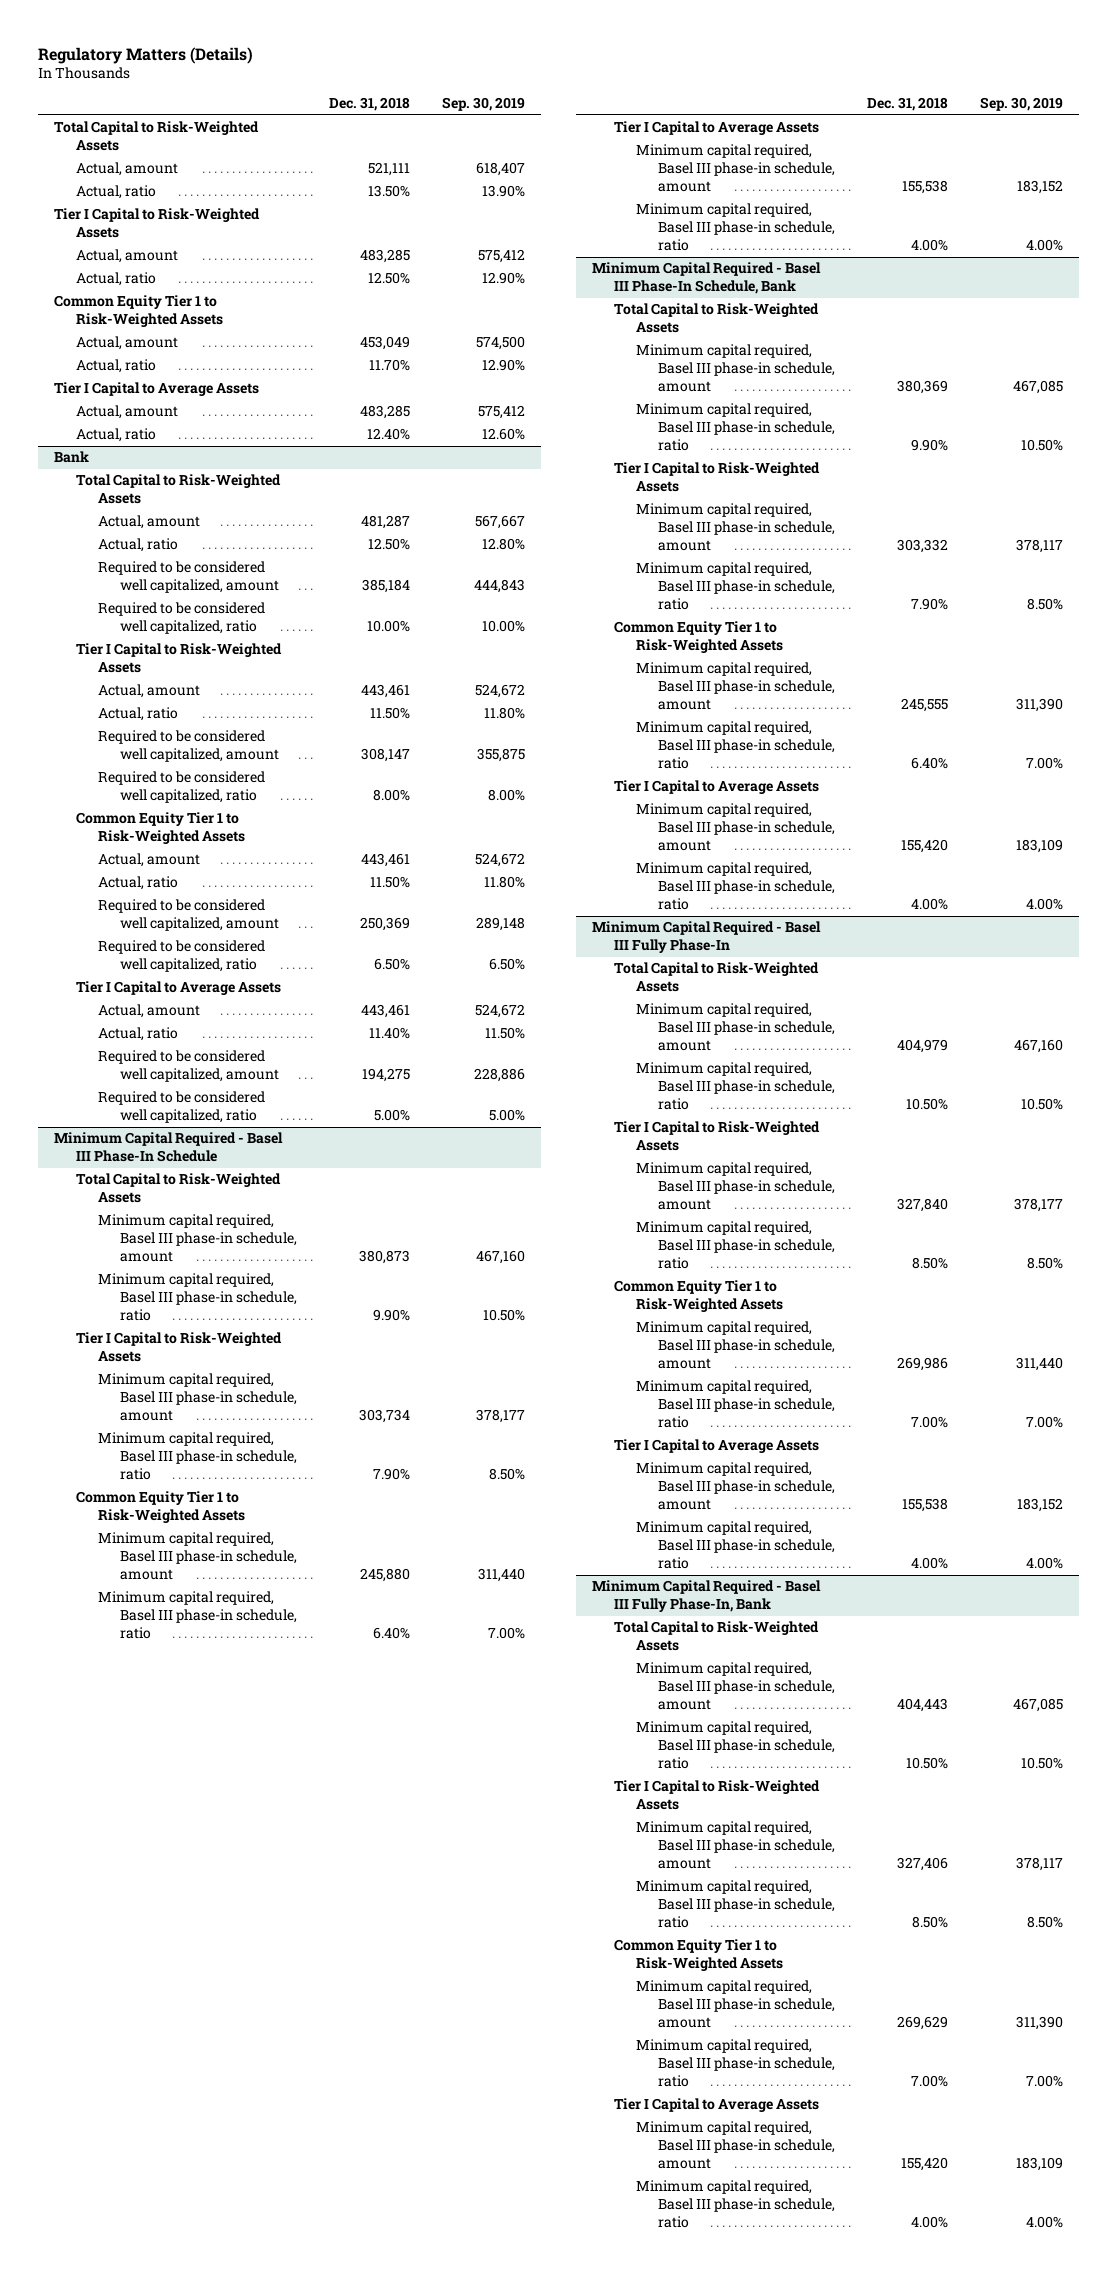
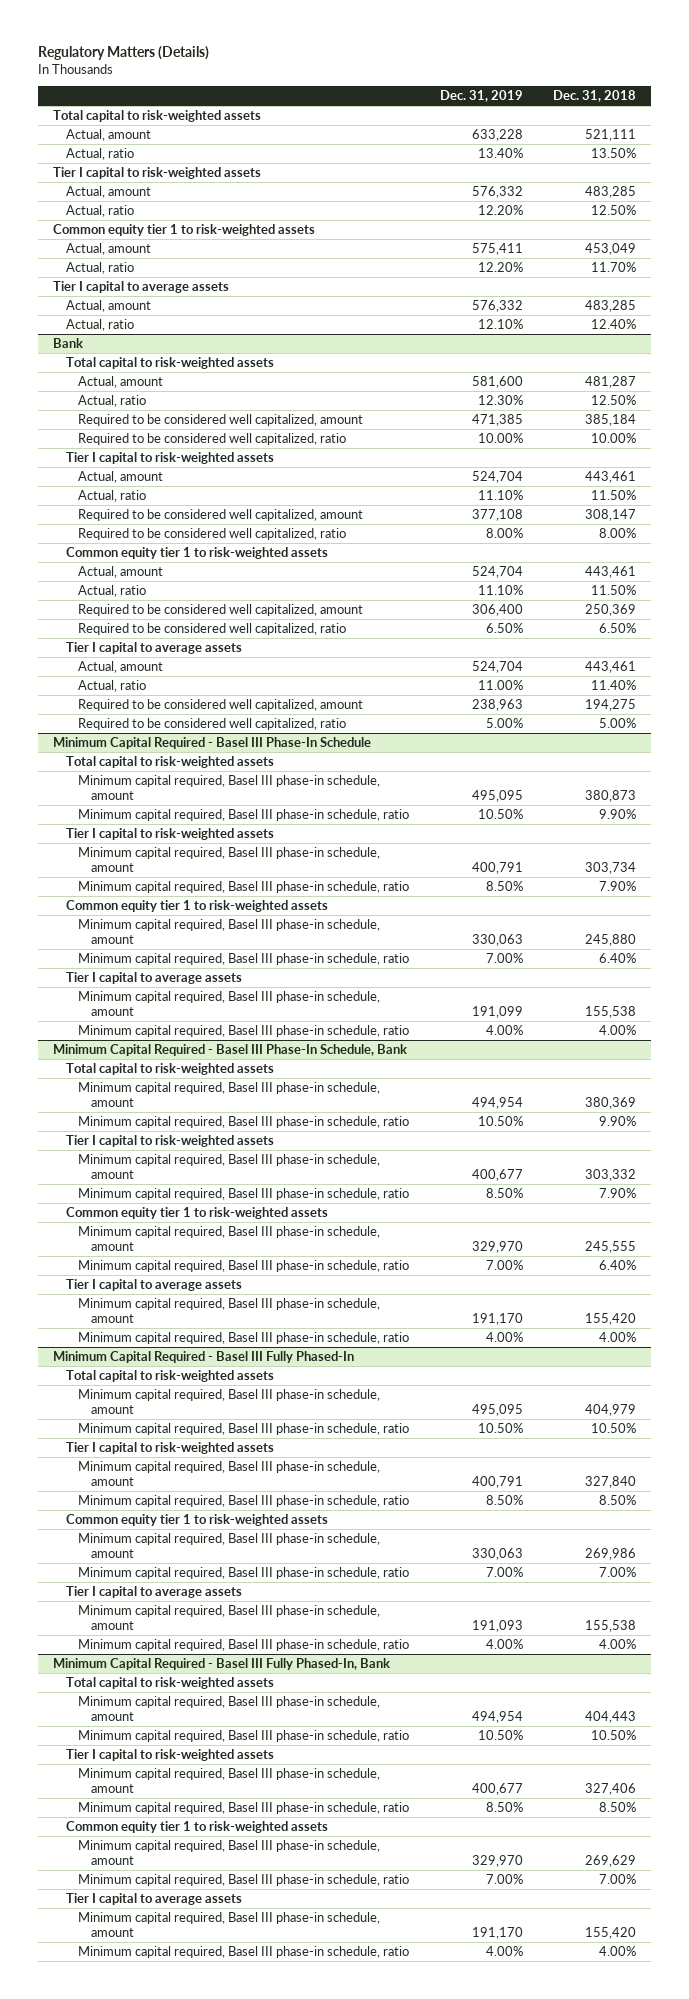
- | Dec. 31, 2018 | Sep. 30, 2019
+ | Dec. 31, 2019 | Dec. 31, 2018
- Total Capital to Risk-Weighted Assets
+ Total capital to risk-weighted assets
- Tier I Capital to Risk-Weighted Assets
+ Tier I capital to risk-weighted assets
- Common Equity Tier 1 to Risk-Weighted Assets
+ Common equity tier 1 to risk-weighted assets
- Tier I Capital to Average Assets
+ Tier I capital to average assets
@ Bank
- Total Capital to Risk-Weighted Assets
+ Total capital to risk-weighted assets
- Tier I Capital to Risk-Weighted Assets
+ Tier I capital to risk-weighted assets
- Common Equity Tier 1 to Risk-Weighted Assets
+ Common equity tier 1 to risk-weighted assets
- Tier I Capital to Average Assets
+ Tier I capital to average assets
@ Minimum Capital Required - Basel III Phase-In Schedule
- Total Capital to Risk-Weighted Assets
+ Total capital to risk-weighted assets
- Tier I Capital to Risk-Weighted Assets
+ Tier I capital to risk-weighted assets
- Common Equity Tier 1 to Risk-Weighted Assets
+ Common equity tier 1 to risk-weighted assets
- Tier I Capital to Average Assets
+ Tier I capital to average assets
@ Minimum Capital Required - Basel III Phase-In Schedule, Bank
- Total Capital to Risk-Weighted Assets
+ Total capital to risk-weighted assets
- Tier I Capital to Risk-Weighted Assets
+ Tier I capital to risk-weighted assets
- Common Equity Tier 1 to Risk-Weighted Assets
+ Common equity tier 1 to risk-weighted assets
- Tier I Capital to Average Assets
+ Tier I capital to average assets
- Minimum Capital Required - Basel III Fully Phase-In
- Total Capital to Risk-Weighted Assets
+ Minimum Capital Required - Basel III Fully Phased-In
+ Total capital to risk-weighted assets
- Tier I Capital to Risk-Weighted Assets
+ Tier I capital to risk-weighted assets
- Common Equity Tier 1 to Risk-Weighted Assets
+ Common equity tier 1 to risk-weighted assets
- Tier I Capital to Average Assets
+ Tier I capital to average assets
- Minimum Capital Required - Basel III Fully Phase-In, Bank
- Total Capital to Risk-Weighted Assets
+ Minimum Capital Required - Basel III Fully Phased-In, Bank
+ Total capital to risk-weighted assets
- Tier I Capital to Risk-Weighted Assets
+ Tier I capital to risk-weighted assets
- Common Equity Tier 1 to Risk-Weighted Assets
+ Common equity tier 1 to risk-weighted assets
- Tier I Capital to Average Assets
+ Tier I capital to average assets

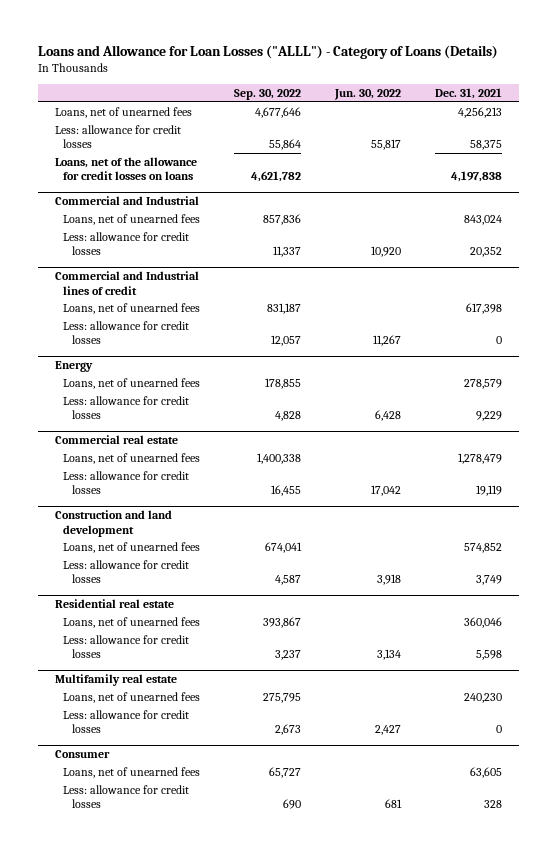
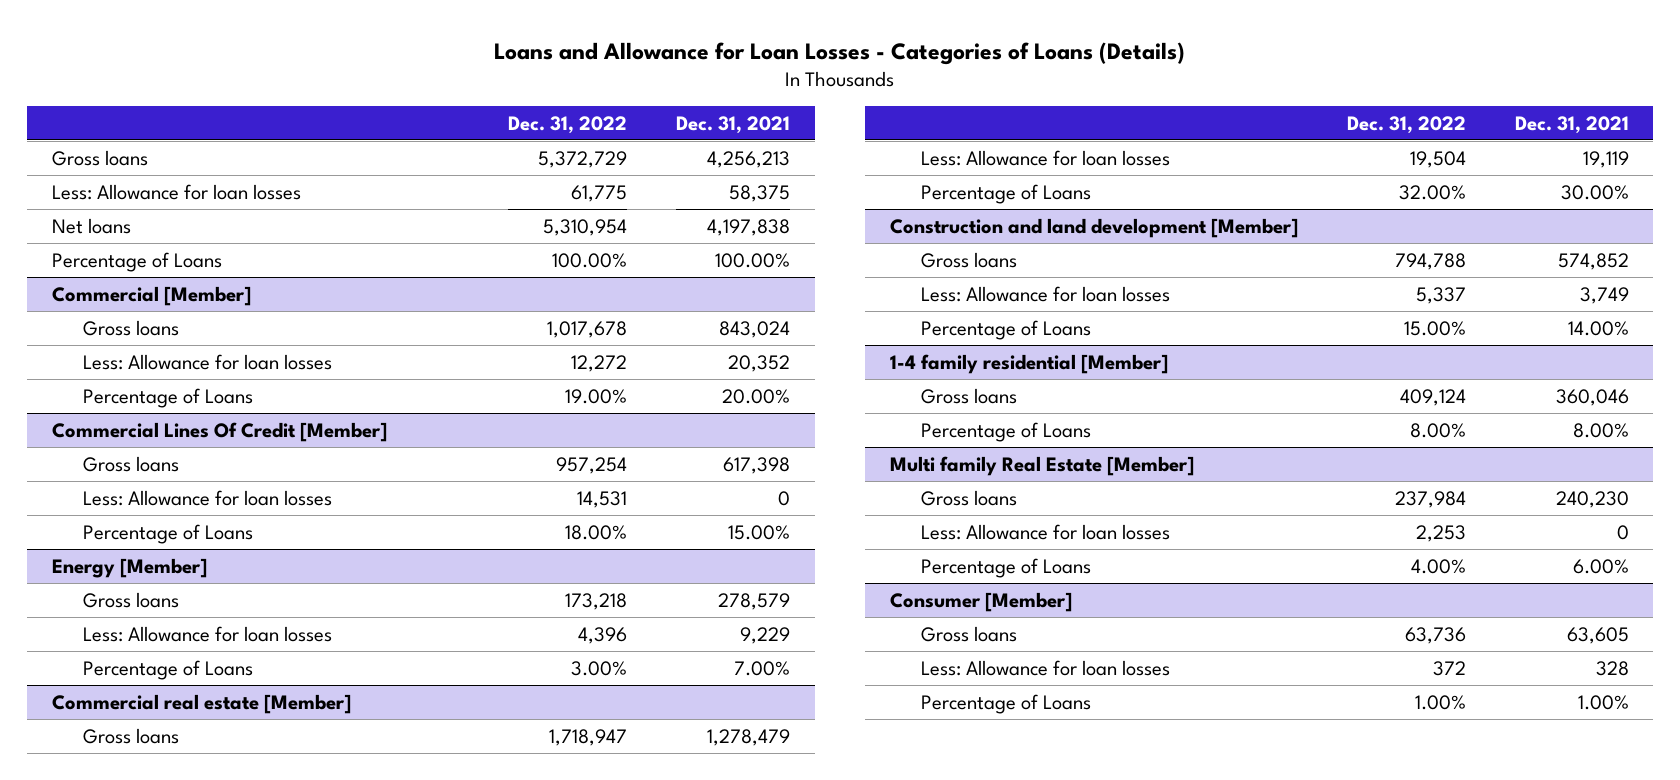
- Loans and Allowance for Loan Losses ("ALLL") - Category of Loans (Details)
+ Loans and Allowance for Loan Losses - Categories of Loans (Details)
- | Sep. 30, 2022 | Jun. 30, 2022 | Dec. 31, 2021
+ | Dec. 31, 2022 | Dec. 31, 2021
- Loans, net of unearned fees | 4,677,646 | | 4,256,213
- Less: allowance for credit losses | 55,864 | 55,817 | 58,375
- Loans, net of the allowance for credit losses on loans | 4,621,782 | | 4,197,838
- Commercial and Industrial
- Loans, net of unearned fees | 857,836 | | 843,024
- Less: allowance for credit losses | 11,337 | 10,920 | 20,352
- Commercial and Industrial lines of credit
- Loans, net of unearned fees | 831,187 | | 617,398
- Less: allowance for credit losses | 12,057 | 11,267 | 0
- Energy
- Loans, net of unearned fees | 178,855 | | 278,579
- Less: allowance for credit losses | 4,828 | 6,428 | 9,229
- Commercial real estate
- Loans, net of unearned fees | 1,400,338 | | 1,278,479
- Less: allowance for credit losses | 16,455 | 17,042 | 19,119
- Construction and land development
- Loans, net of unearned fees | 674,041 | | 574,852
- Less: allowance for credit losses | 4,587 | 3,918 | 3,749
- Residential real estate
- Loans, net of unearned fees | 393,867 | | 360,046
- Less: allowance for credit losses | 3,237 | 3,134 | 5,598
- Multifamily real estate
- Loans, net of unearned fees | 275,795 | | 240,230
- Less: allowance for credit losses | 2,673 | 2,427 | 0
- Consumer
- Loans, net of unearned fees | 65,727 | | 63,605
- Less: allowance for credit losses | 690 | 681 | 328
+ Gross loans | 5,372,729 | 4,256,213
+ Less: Allowance for loan losses | 61,775 | 58,375
+ Net loans | 5,310,954 | 4,197,838
+ Percentage of Loans | 100.00% | 100.00%
+ Commercial [Member]
+ Gross loans | 1,017,678 | 843,024
+ Less: Allowance for loan losses | 12,272 | 20,352
+ Percentage of Loans | 19.00% | 20.00%
+ Commercial Lines Of Credit [Member]
+ Gross loans | 957,254 | 617,398
+ Less: Allowance for loan losses | 14,531 | 0
+ Percentage of Loans | 18.00% | 15.00%
+ Energy [Member]
+ Gross loans | 173,218 | 278,579
+ Less: Allowance for loan losses | 4,396 | 9,229
+ Percentage of Loans | 3.00% | 7.00%
+ Commercial real estate [Member]
+ Gross loans | 1,718,947 | 1,278,479
+ Less: Allowance for loan losses | 19,504 | 19,119
+ Percentage of Loans | 32.00% | 30.00%
+ Construction and land development [Member]
+ Gross loans | 794,788 | 574,852
+ Less: Allowance for loan losses | 5,337 | 3,749
+ Percentage of Loans | 15.00% | 14.00%
+ 1-4 family residential [Member]
+ Gross loans | 409,124 | 360,046
+ Percentage of Loans | 8.00% | 8.00%
+ Multi family Real Estate [Member]
+ Gross loans | 237,984 | 240,230
+ Less: Allowance for loan losses | 2,253 | 0
+ Percentage of Loans | 4.00% | 6.00%
+ Consumer [Member]
+ Gross loans | 63,736 | 63,605
+ Less: Allowance for loan losses | 372 | 328
+ Percentage of Loans | 1.00% | 1.00%

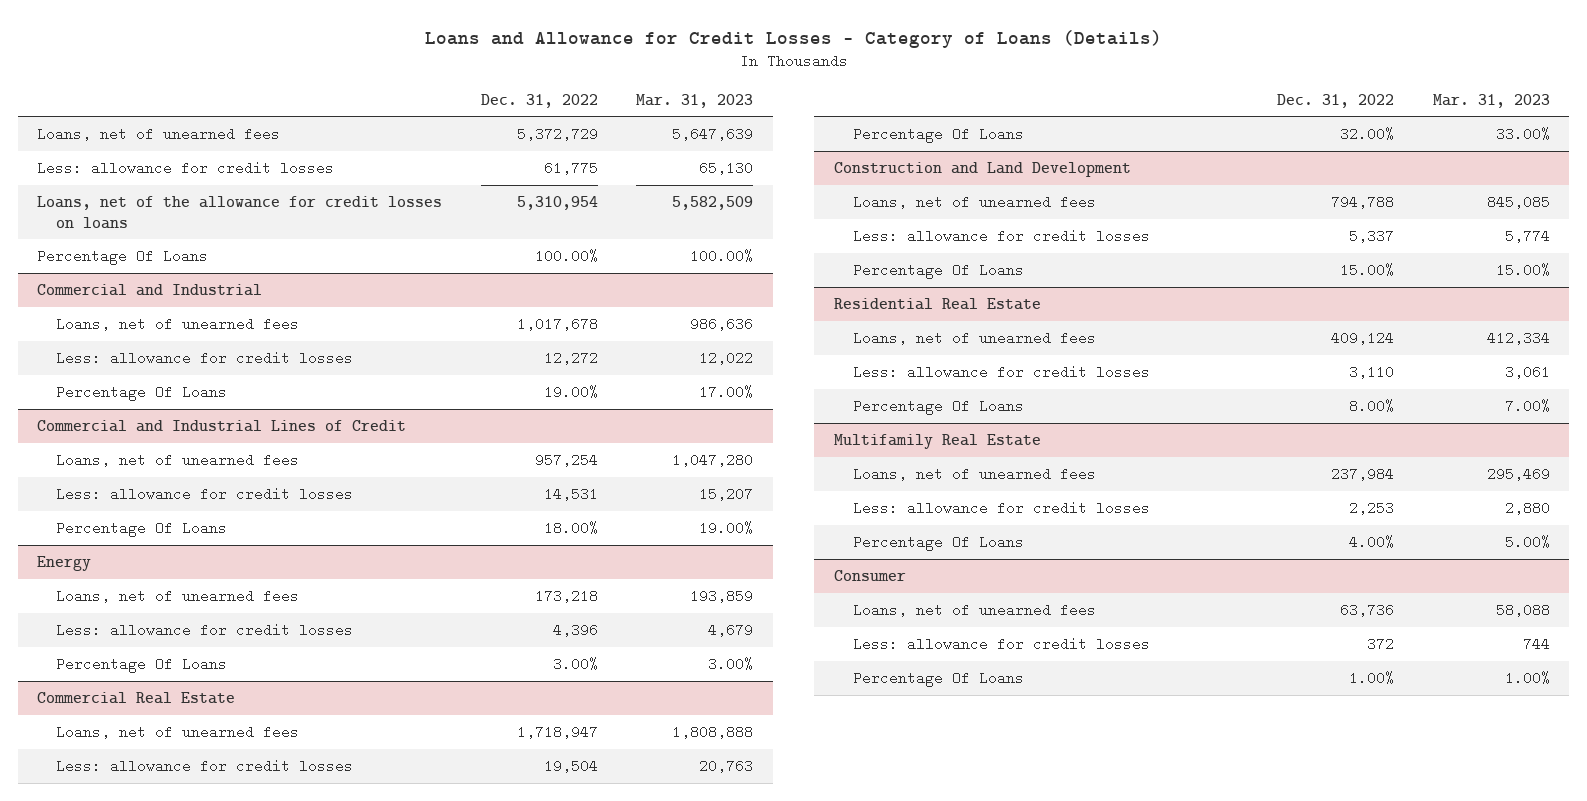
- Loans and Allowance for Loan Losses - Categories of Loans (Details)
+ Loans and Allowance for Credit Losses - Category of Loans (Details)
- | Dec. 31, 2022 | Dec. 31, 2021
+ | Dec. 31, 2022 | Mar. 31, 2023
- Gross loans | 5,372,729 | 4,256,213
- Less: Allowance for loan losses | 61,775 | 58,375
- Net loans | 5,310,954 | 4,197,838
- Percentage of Loans | 100.00% | 100.00%
- Commercial [Member]
- Gross loans | 1,017,678 | 843,024
- Less: Allowance for loan losses | 12,272 | 20,352
- Percentage of Loans | 19.00% | 20.00%
- Commercial Lines Of Credit [Member]
- Gross loans | 957,254 | 617,398
- Less: Allowance for loan losses | 14,531 | 0
- Percentage of Loans | 18.00% | 15.00%
- Energy [Member]
- Gross loans | 173,218 | 278,579
- Less: Allowance for loan losses | 4,396 | 9,229
- Percentage of Loans | 3.00% | 7.00%
- Commercial real estate [Member]
- Gross loans | 1,718,947 | 1,278,479
- Less: Allowance for loan losses | 19,504 | 19,119
- Percentage of Loans | 32.00% | 30.00%
- Construction and land development [Member]
- Gross loans | 794,788 | 574,852
- Less: Allowance for loan losses | 5,337 | 3,749
- Percentage of Loans | 15.00% | 14.00%
- 1-4 family residential [Member]
- Gross loans | 409,124 | 360,046
- Percentage of Loans | 8.00% | 8.00%
- Multi family Real Estate [Member]
- Gross loans | 237,984 | 240,230
- Less: Allowance for loan losses | 2,253 | 0
- Percentage of Loans | 4.00% | 6.00%
- Consumer [Member]
- Gross loans | 63,736 | 63,605
- Less: Allowance for loan losses | 372 | 328
- Percentage of Loans | 1.00% | 1.00%
+ Loans, net of unearned fees | 5,372,729 | 5,647,639
+ Less: allowance for credit losses | 61,775 | 65,130
+ Loans, net of the allowance for credit losses on loans | 5,310,954 | 5,582,509
+ Percentage Of Loans | 100.00% | 100.00%
+ Commercial and Industrial
+ Loans, net of unearned fees | 1,017,678 | 986,636
+ Less: allowance for credit losses | 12,272 | 12,022
+ Percentage Of Loans | 19.00% | 17.00%
+ Commercial and Industrial Lines of Credit
+ Loans, net of unearned fees | 957,254 | 1,047,280
+ Less: allowance for credit losses | 14,531 | 15,207
+ Percentage Of Loans | 18.00% | 19.00%
+ Energy
+ Loans, net of unearned fees | 173,218 | 193,859
+ Less: allowance for credit losses | 4,396 | 4,679
+ Percentage Of Loans | 3.00% | 3.00%
+ Commercial Real Estate
+ Loans, net of unearned fees | 1,718,947 | 1,808,888
+ Less: allowance for credit losses | 19,504 | 20,763
+ Percentage Of Loans | 32.00% | 33.00%
+ Construction and Land Development
+ Loans, net of unearned fees | 794,788 | 845,085
+ Less: allowance for credit losses | 5,337 | 5,774
+ Percentage Of Loans | 15.00% | 15.00%
+ Residential Real Estate
+ Loans, net of unearned fees | 409,124 | 412,334
+ Less: allowance for credit losses | 3,110 | 3,061
+ Percentage Of Loans | 8.00% | 7.00%
+ Multifamily Real Estate
+ Loans, net of unearned fees | 237,984 | 295,469
+ Less: allowance for credit losses | 2,253 | 2,880
+ Percentage Of Loans | 4.00% | 5.00%
+ Consumer
+ Loans, net of unearned fees | 63,736 | 58,088
+ Less: allowance for credit losses | 372 | 744
+ Percentage Of Loans | 1.00% | 1.00%

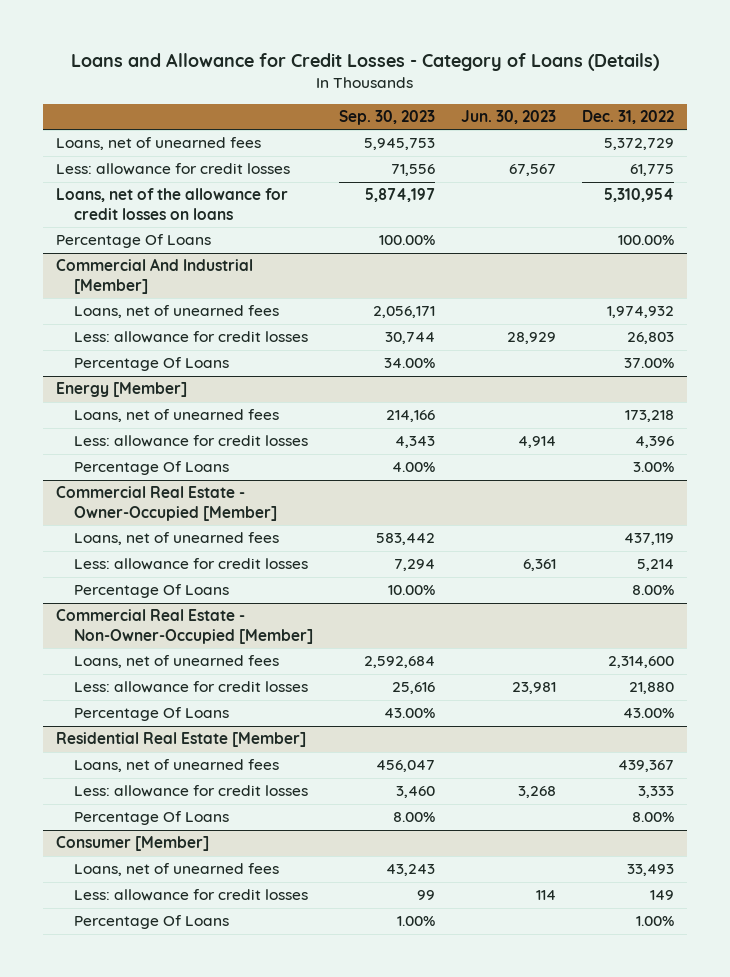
- | Dec. 31, 2022 | Mar. 31, 2023
+ | Sep. 30, 2023 | Jun. 30, 2023 | Dec. 31, 2022
- Commercial and Industrial
- Loans, net of unearned fees | 1,017,678 | 986,636
- Less: allowance for credit losses | 12,272 | 12,022
- Percentage Of Loans | 19.00% | 17.00%
- Commercial and Industrial Lines of Credit
- Loans, net of unearned fees | 957,254 | 1,047,280
- Less: allowance for credit losses | 14,531 | 15,207
- Percentage Of Loans | 18.00% | 19.00%
- Energy
+ Commercial And Industrial [Member]
+ Loans, net of unearned fees | 2,056,171 | | 1,974,932
+ Less: allowance for credit losses | 30,744 | 28,929 | 26,803
+ Percentage Of Loans | 34.00% | | 37.00%
+ Energy [Member]
- Commercial Real Estate
- Loans, net of unearned fees | 1,718,947 | 1,808,888
- Less: allowance for credit losses | 19,504 | 20,763
- Percentage Of Loans | 32.00% | 33.00%
- Construction and Land Development
- Loans, net of unearned fees | 794,788 | 845,085
- Less: allowance for credit losses | 5,337 | 5,774
- Percentage Of Loans | 15.00% | 15.00%
- Residential Real Estate
- Loans, net of unearned fees | 409,124 | 412,334
- Less: allowance for credit losses | 3,110 | 3,061
+ Commercial Real Estate - Owner-Occupied [Member]
+ Loans, net of unearned fees | 583,442 | | 437,119
+ Less: allowance for credit losses | 7,294 | 6,361 | 5,214
- Multifamily Real Estate
- Loans, net of unearned fees | 237,984 | 295,469
- Less: allowance for credit losses | 2,253 | 2,880
- Percentage Of Loans | 4.00% | 5.00%
- Consumer
- Loans, net of unearned fees | 63,736 | 58,088
- Less: allowance for credit losses | 372 | 744
+ Commercial Real Estate - Non-Owner-Occupied [Member]
+ Loans, net of unearned fees | 2,592,684 | | 2,314,600
+ Less: allowance for credit losses | 25,616 | 23,981 | 21,880
+ Percentage Of Loans | 43.00% | | 43.00%
+ Residential Real Estate [Member]
+ Loans, net of unearned fees | 456,047 | | 439,367
+ Less: allowance for credit losses | 3,460 | 3,268 | 3,333
+ Percentage Of Loans | 8.00% | | 8.00%
+ Consumer [Member]
+ Loans, net of unearned fees | 43,243 | | 33,493
+ Less: allowance for credit losses | 99 | 114 | 149

